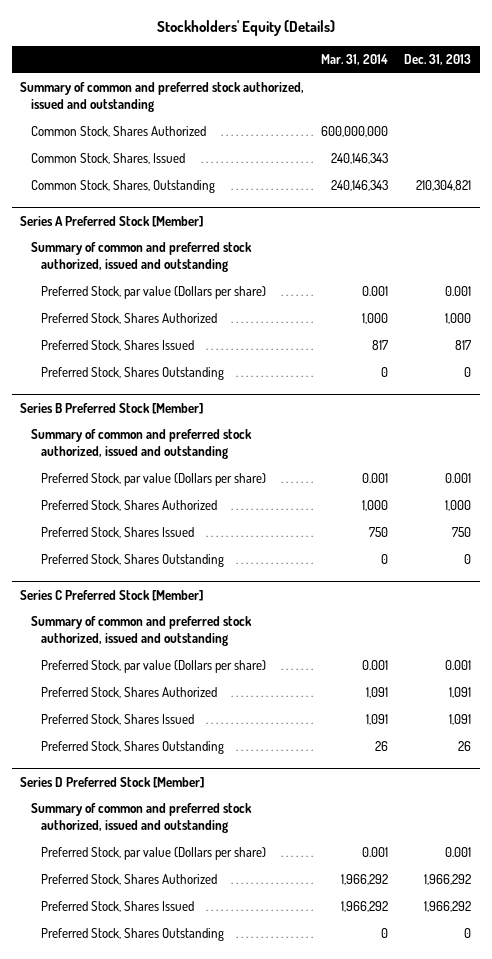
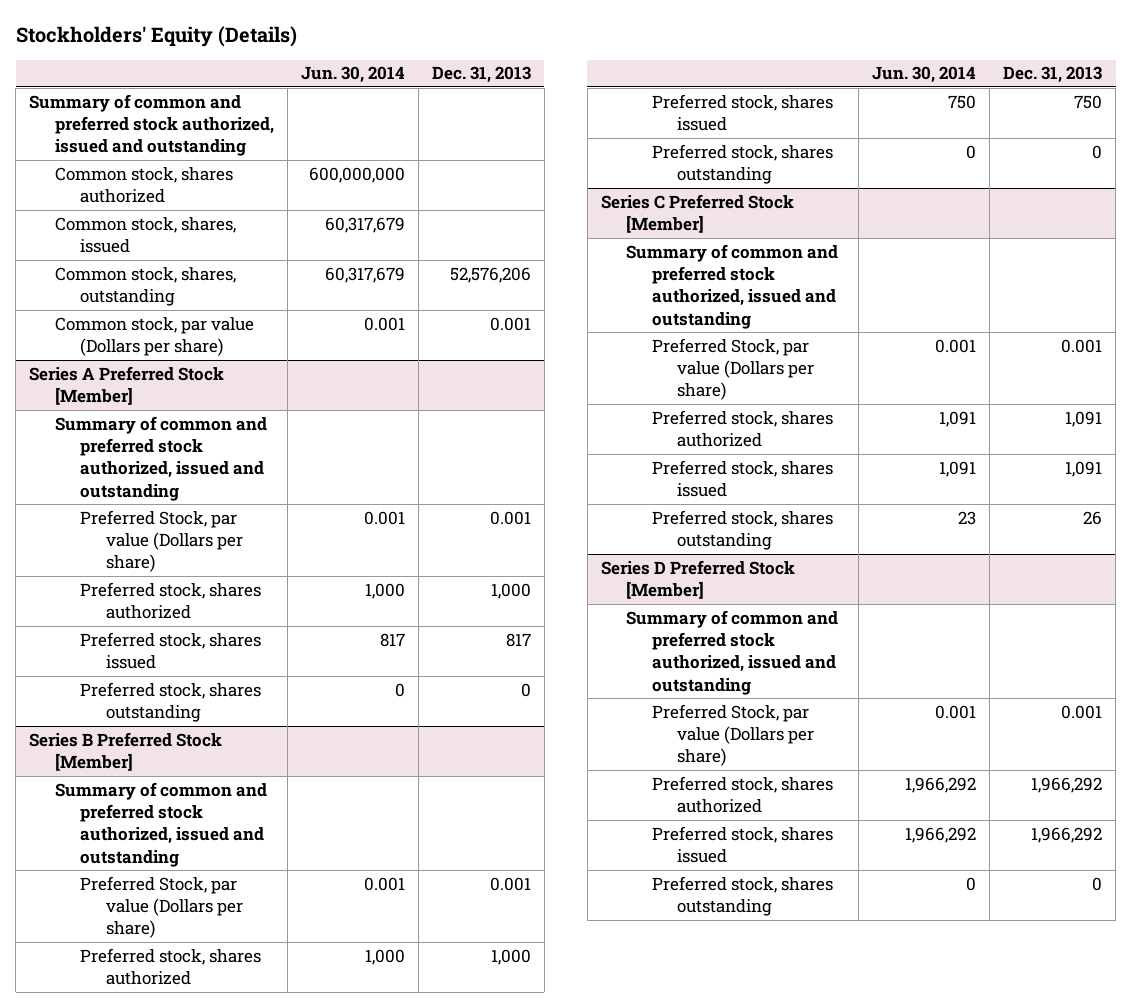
- | Mar. 31, 2014 | Dec. 31, 2013
+ | Jun. 30, 2014 | Dec. 31, 2013
- Common Stock, Shares Authorized | 600,000,000 |
- Common Stock, Shares, Issued | 240,146,343 |
- Common Stock, Shares, Outstanding | 240,146,343 | 210,304,821
+ Common stock, shares authorized | 600,000,000 |
+ Common stock, shares, issued | 60,317,679 |
+ Common stock, shares, outstanding | 60,317,679 | 52,576,206
+ Common stock, par value (Dollars per share) | 0.001 | 0.001
@ Series A Preferred Stock [Member]
- Preferred Stock, Shares Authorized | 1,000 | 1,000
- Preferred Stock, Shares Issued | 817 | 817
- Preferred Stock, Shares Outstanding | 0 | 0
+ Preferred stock, shares authorized | 1,000 | 1,000
+ Preferred stock, shares issued | 817 | 817
+ Preferred stock, shares outstanding | 0 | 0
@ Series B Preferred Stock [Member]
- Preferred Stock, Shares Authorized | 1,000 | 1,000
- Preferred Stock, Shares Issued | 750 | 750
- Preferred Stock, Shares Outstanding | 0 | 0
+ Preferred stock, shares authorized | 1,000 | 1,000
+ Preferred stock, shares issued | 750 | 750
+ Preferred stock, shares outstanding | 0 | 0
@ Series C Preferred Stock [Member]
- Preferred Stock, Shares Authorized | 1,091 | 1,091
- Preferred Stock, Shares Issued | 1,091 | 1,091
- Preferred Stock, Shares Outstanding | 26 | 26
+ Preferred stock, shares authorized | 1,091 | 1,091
+ Preferred stock, shares issued | 1,091 | 1,091
+ Preferred stock, shares outstanding | 23 | 26
@ Series D Preferred Stock [Member]
- Preferred Stock, Shares Authorized | 1,966,292 | 1,966,292
- Preferred Stock, Shares Issued | 1,966,292 | 1,966,292
- Preferred Stock, Shares Outstanding | 0 | 0
+ Preferred stock, shares authorized | 1,966,292 | 1,966,292
+ Preferred stock, shares issued | 1,966,292 | 1,966,292
+ Preferred stock, shares outstanding | 0 | 0

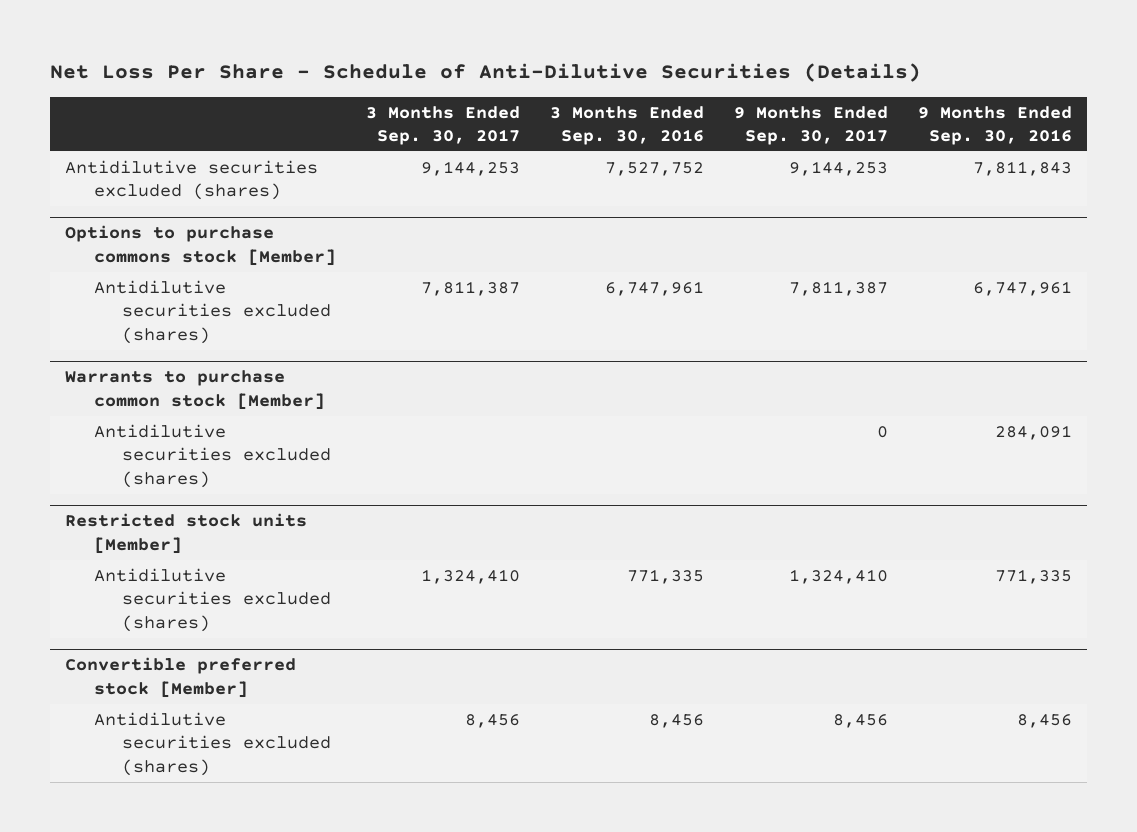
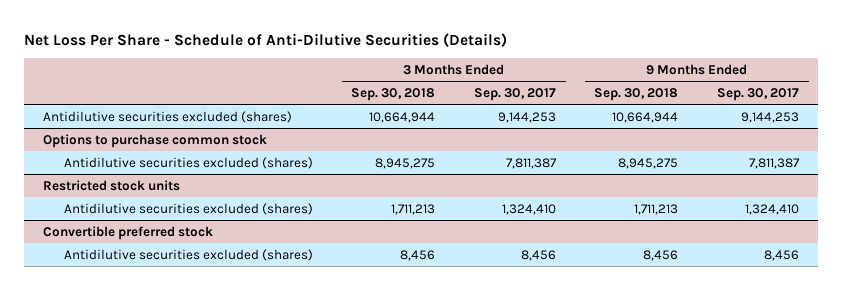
- | 3 Months Ended Sep. 30, 2017 | 3 Months Ended Sep. 30, 2016 | 9 Months Ended Sep. 30, 2017 | 9 Months Ended Sep. 30, 2016
+ | 3 Months Ended Sep. 30, 2018 | 3 Months Ended Sep. 30, 2017 | 9 Months Ended Sep. 30, 2018 | 9 Months Ended Sep. 30, 2017
- Options to purchase commons stock [Member]
+ Options to purchase common stock
- Warrants to purchase common stock [Member]
- Antidilutive securities excluded (shares) | | | 0 | 284,091
- Restricted stock units [Member]
+ Restricted stock units
- Convertible preferred stock [Member]
+ Convertible preferred stock

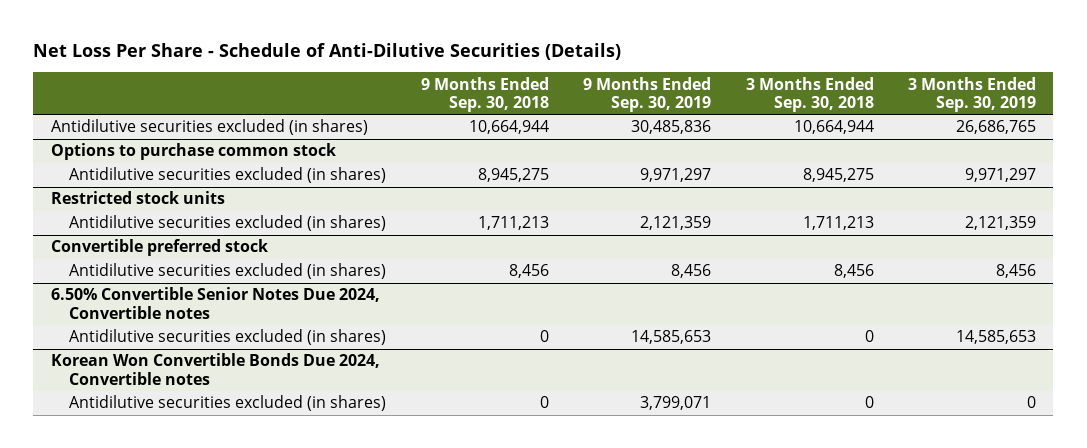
- | 3 Months Ended Sep. 30, 2018 | 3 Months Ended Sep. 30, 2017 | 9 Months Ended Sep. 30, 2018 | 9 Months Ended Sep. 30, 2017
+ | 9 Months Ended Sep. 30, 2018 | 9 Months Ended Sep. 30, 2019 | 3 Months Ended Sep. 30, 2018 | 3 Months Ended Sep. 30, 2019
- Antidilutive securities excluded (shares) | 10,664,944 | 9,144,253 | 10,664,944 | 9,144,253
+ Antidilutive securities excluded (in shares) | 10,664,944 | 30,485,836 | 10,664,944 | 26,686,765
@ Options to purchase common stock
- Antidilutive securities excluded (shares) | 8,945,275 | 7,811,387 | 8,945,275 | 7,811,387
+ Antidilutive securities excluded (in shares) | 8,945,275 | 9,971,297 | 8,945,275 | 9,971,297
@ Restricted stock units
- Antidilutive securities excluded (shares) | 1,711,213 | 1,324,410 | 1,711,213 | 1,324,410
+ Antidilutive securities excluded (in shares) | 1,711,213 | 2,121,359 | 1,711,213 | 2,121,359
@ Convertible preferred stock
- Antidilutive securities excluded (shares) | 8,456 | 8,456 | 8,456 | 8,456
+ Antidilutive securities excluded (in shares) | 8,456 | 8,456 | 8,456 | 8,456
+ 6.50% Convertible Senior Notes Due 2024, Convertible notes
+ Antidilutive securities excluded (in shares) | 0 | 14,585,653 | 0 | 14,585,653
+ Korean Won Convertible Bonds Due 2024, Convertible notes
+ Antidilutive securities excluded (in shares) | 0 | 3,799,071 | 0 | 0

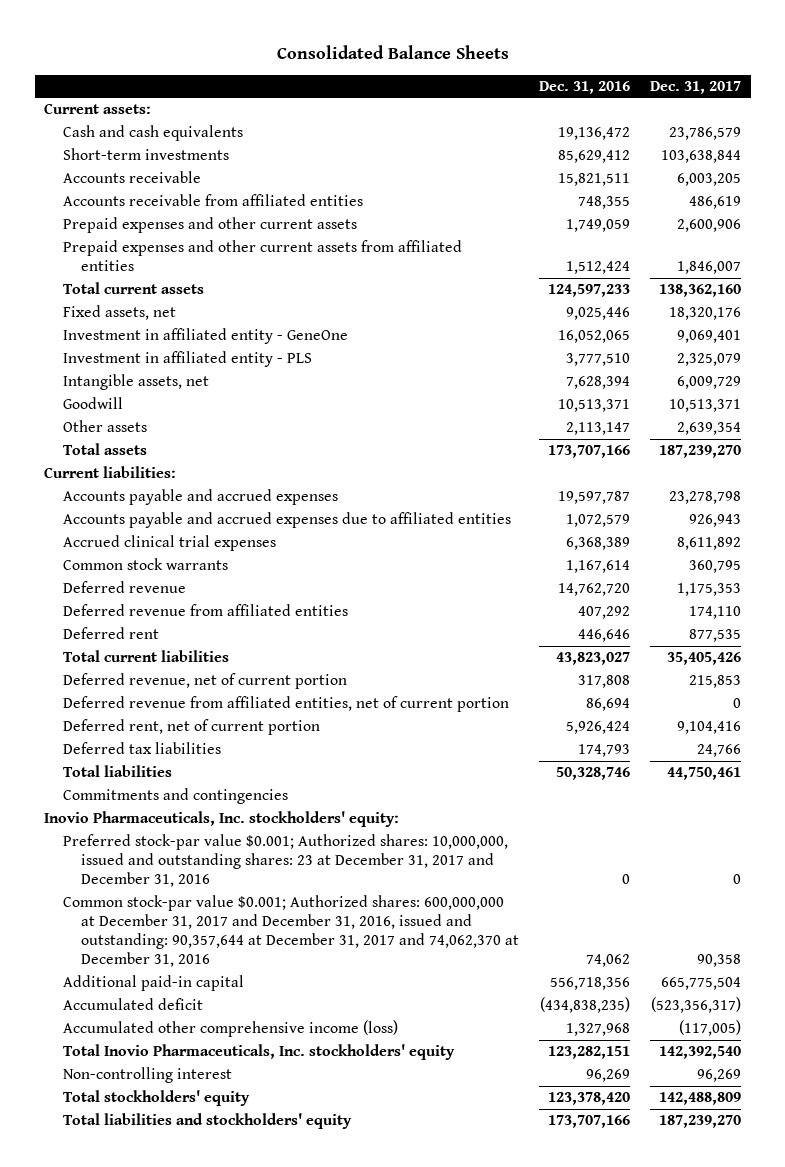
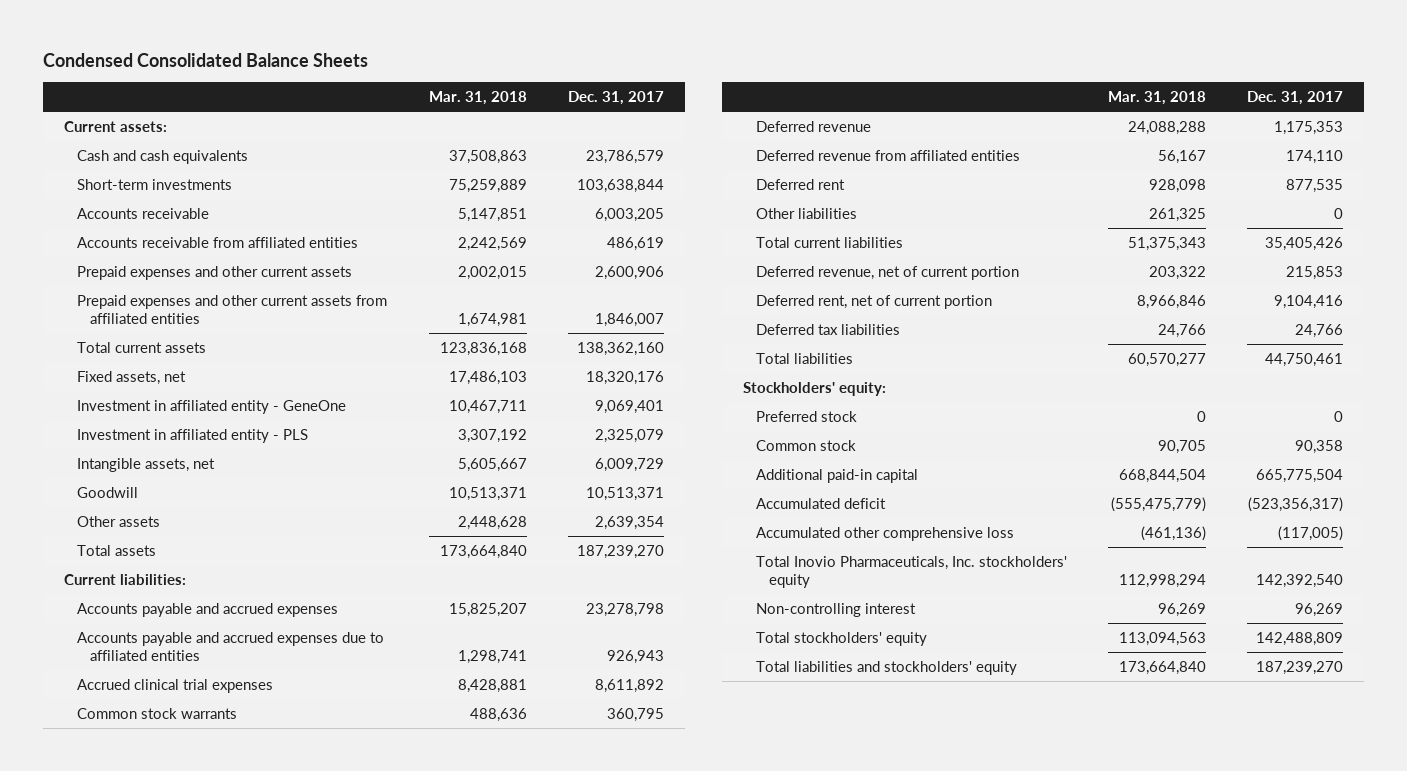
- Consolidated Balance Sheets
+ Condensed Consolidated Balance Sheets
- | Dec. 31, 2016 | Dec. 31, 2017
+ | Mar. 31, 2018 | Dec. 31, 2017
+ Other liabilities | 261,325 | 0
- Deferred revenue from affiliated entities, net of current portion | 86,694 | 0
- Commitments and contingencies
- Inovio Pharmaceuticals, Inc. stockholders' equity:
- Preferred stock-par value $0.001; Authorized shares: 10,000,000, issued and outstanding shares: 23 at December 31, 2017 and December 31, 2016 | 0 | 0
- Common stock-par value $0.001; Authorized shares: 600,000,000 at December 31, 2017 and December 31, 2016, issued and outstanding: 90,357,644 at December 31, 2017 and 74,062,370 at December 31, 2016 | 74,062 | 90,358
+ Stockholders' equity:
+ Preferred stock | 0 | 0
+ Common stock | 90,705 | 90,358
- Accumulated other comprehensive income (loss) | 1,327,968 | (117,005)
+ Accumulated other comprehensive loss | (461,136) | (117,005)

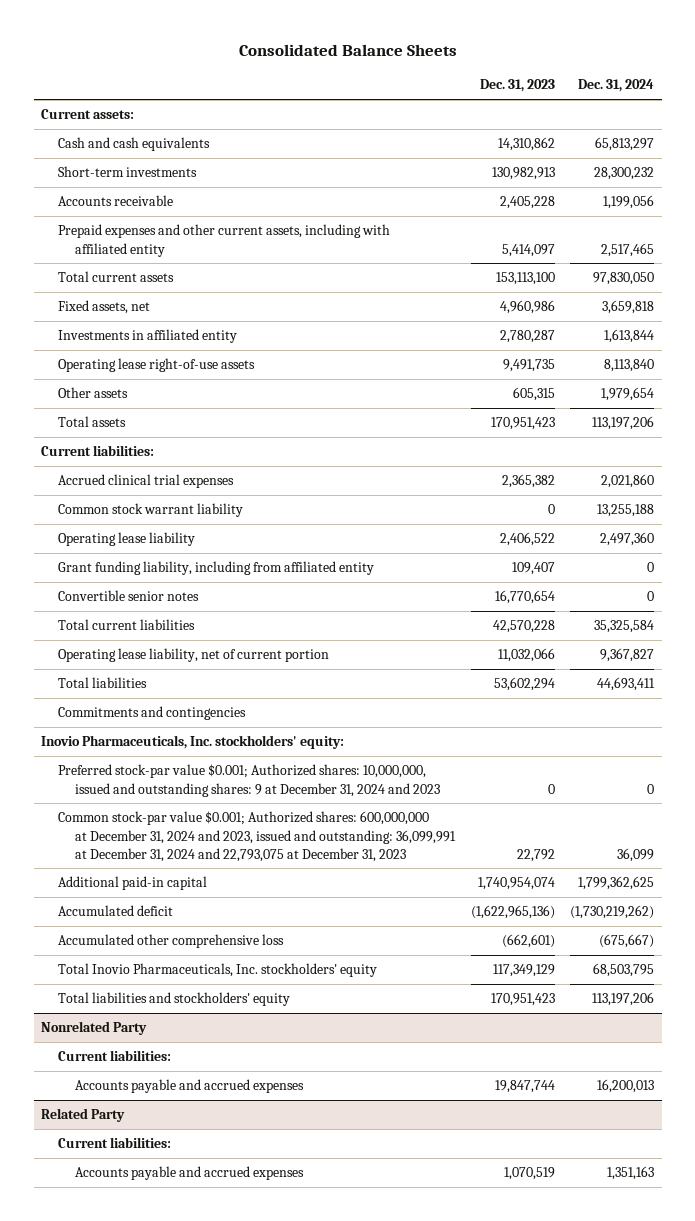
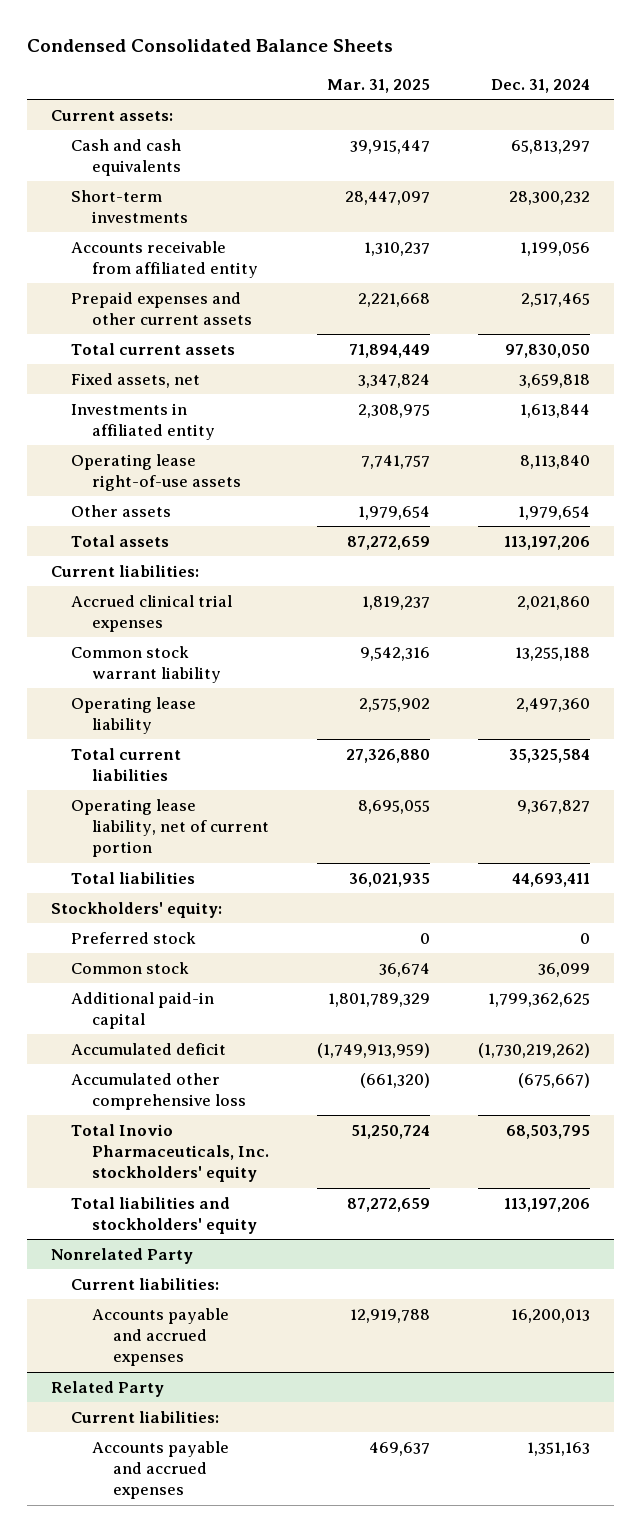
- Consolidated Balance Sheets
+ Condensed Consolidated Balance Sheets
- | Dec. 31, 2023 | Dec. 31, 2024
+ | Mar. 31, 2025 | Dec. 31, 2024
- Accounts receivable | 2,405,228 | 1,199,056
- Prepaid expenses and other current assets, including with affiliated entity | 5,414,097 | 2,517,465
+ Accounts receivable from affiliated entity | 1,310,237 | 1,199,056
+ Prepaid expenses and other current assets | 2,221,668 | 2,517,465
- Grant funding liability, including from affiliated entity | 109,407 | 0
- Convertible senior notes | 16,770,654 | 0
- Commitments and contingencies
- Inovio Pharmaceuticals, Inc. stockholders' equity:
- Preferred stock-par value $0.001; Authorized shares: 10,000,000, issued and outstanding shares: 9 at December 31, 2024 and 2023 | 0 | 0
- Common stock-par value $0.001; Authorized shares: 600,000,000 at December 31, 2024 and 2023, issued and outstanding: 36,099,991 at December 31, 2024 and 22,793,075 at December 31, 2023 | 22,792 | 36,099
+ Stockholders' equity:
+ Preferred stock | 0 | 0
+ Common stock | 36,674 | 36,099

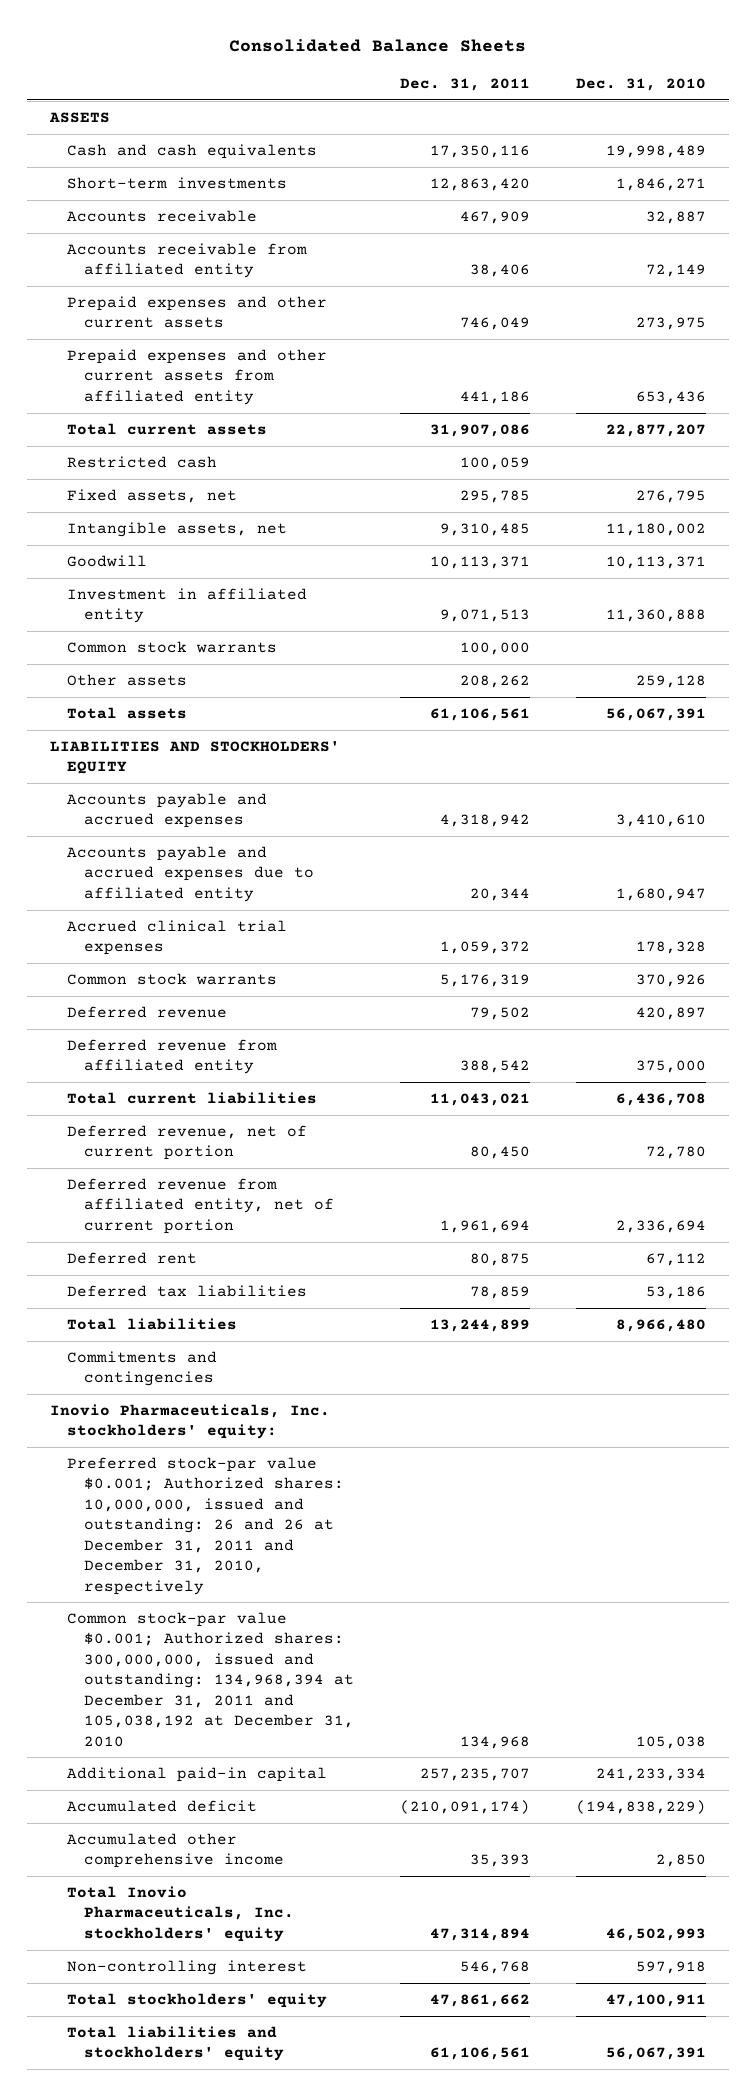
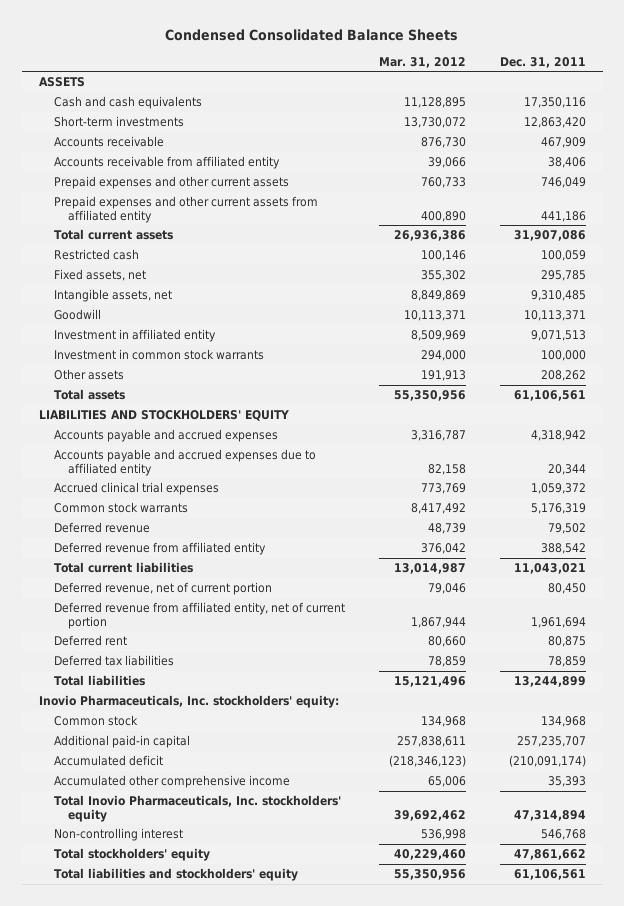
- Consolidated Balance Sheets
+ Condensed Consolidated Balance Sheets
- | Dec. 31, 2011 | Dec. 31, 2010
+ | Mar. 31, 2012 | Dec. 31, 2011
- Common stock warrants | 100,000 |
+ Investment in common stock warrants | 294,000 | 100,000
- Commitments and contingencies
- Preferred stock-par value $0.001; Authorized shares: 10,000,000, issued and outstanding: 26 and 26 at December 31, 2011 and December 31, 2010, respectively
- Common stock-par value $0.001; Authorized shares: 300,000,000, issued and outstanding: 134,968,394 at December 31, 2011 and 105,038,192 at December 31, 2010 | 134,968 | 105,038
+ Common stock | 134,968 | 134,968

